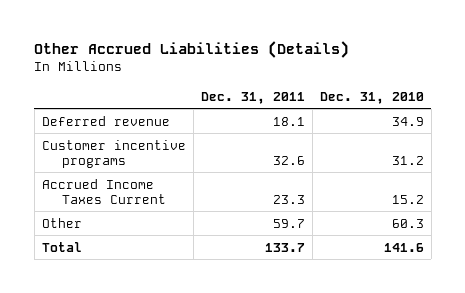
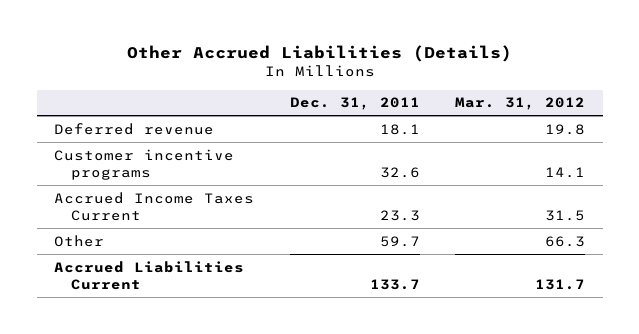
- | Dec. 31, 2011 | Dec. 31, 2010
+ | Dec. 31, 2011 | Mar. 31, 2012
- Total | 133.7 | 141.6
+ Accrued Liabilities Current | 133.7 | 131.7

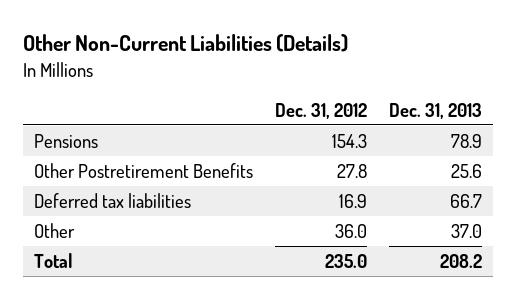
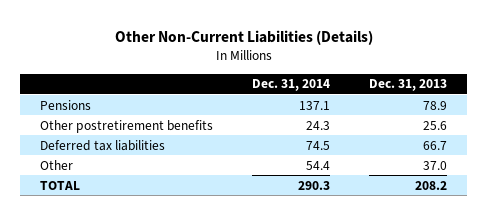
- | Dec. 31, 2012 | Dec. 31, 2013
+ | Dec. 31, 2014 | Dec. 31, 2013
- Other Postretirement Benefits | 27.8 | 25.6
+ Other postretirement benefits | 24.3 | 25.6
- Total | 235.0 | 208.2
+ TOTAL | 290.3 | 208.2

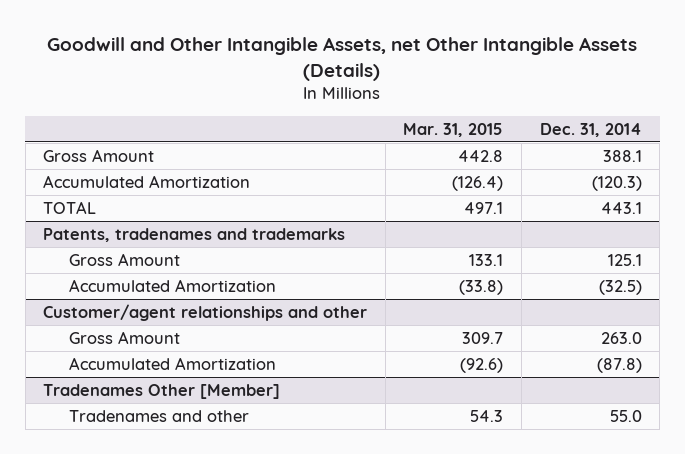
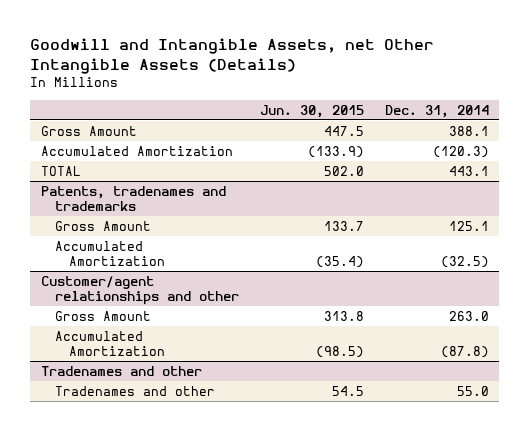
- Goodwill and Other Intangible Assets, net Other Intangible Assets (Details)
+ Goodwill and Intangible Assets, net Other Intangible Assets (Details)
- | Mar. 31, 2015 | Dec. 31, 2014
+ | Jun. 30, 2015 | Dec. 31, 2014
- Tradenames Other [Member]
+ Tradenames and other

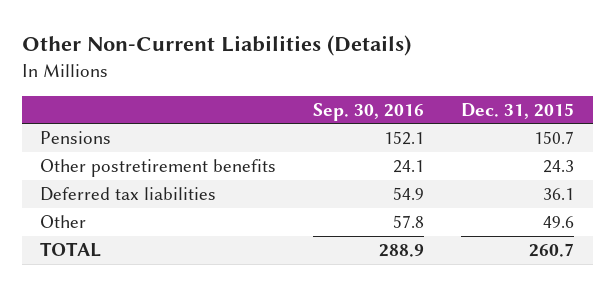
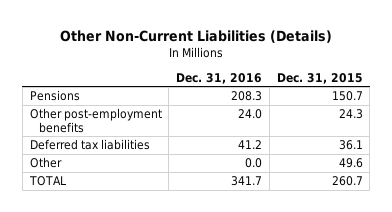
- | Sep. 30, 2016 | Dec. 31, 2015
+ | Dec. 31, 2016 | Dec. 31, 2015
- Other postretirement benefits | 24.1 | 24.3
+ Other post-employment benefits | 24.0 | 24.3

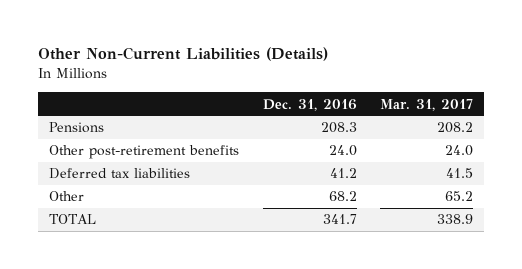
- | Dec. 31, 2016 | Dec. 31, 2015
+ | Dec. 31, 2016 | Mar. 31, 2017
- Other post-employment benefits | 24.0 | 24.3
+ Other post-retirement benefits | 24.0 | 24.0
- Other | 0.0 | 49.6
+ Other | 68.2 | 65.2

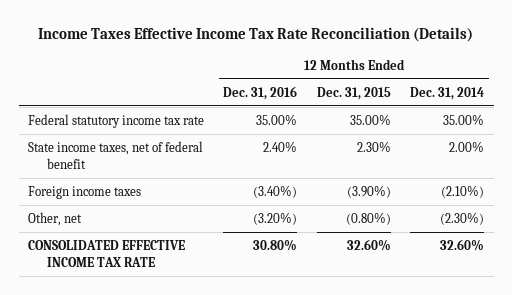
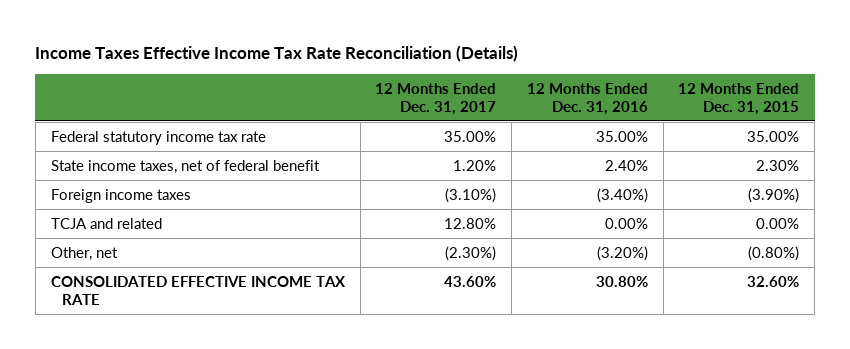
- | 12 Months Ended Dec. 31, 2016 | 12 Months Ended Dec. 31, 2015 | 12 Months Ended Dec. 31, 2014
+ | 12 Months Ended Dec. 31, 2017 | 12 Months Ended Dec. 31, 2016 | 12 Months Ended Dec. 31, 2015
+ TCJA and related | 12.80% | 0.00% | 0.00%

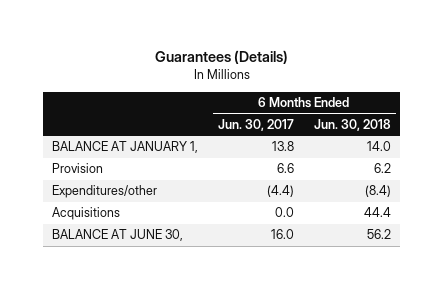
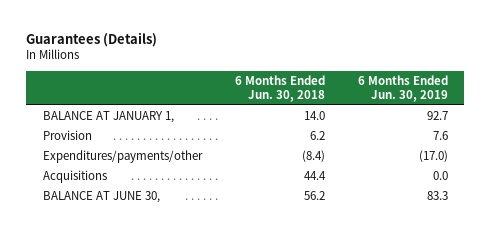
- | 6 Months Ended Jun. 30, 2017 | 6 Months Ended Jun. 30, 2018
+ | 6 Months Ended Jun. 30, 2018 | 6 Months Ended Jun. 30, 2019
- Expenditures/other | (4.4) | (8.4)
+ Expenditures/payments/other | (8.4) | (17.0)

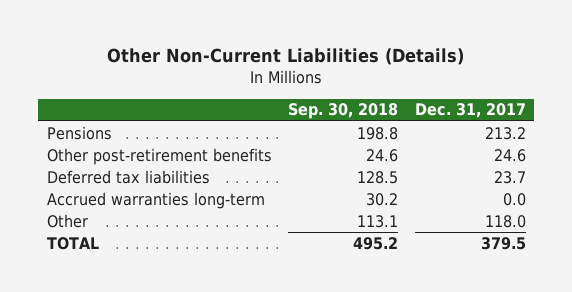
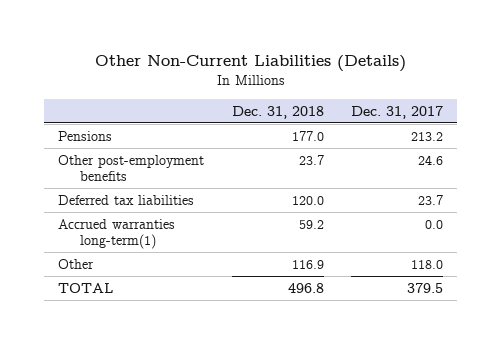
- | Sep. 30, 2018 | Dec. 31, 2017
+ | Dec. 31, 2018 | Dec. 31, 2017
- Other post-retirement benefits | 24.6 | 24.6
+ Other post-employment benefits | 23.7 | 24.6
- Accrued warranties long-term | 30.2 | 0.0
+ Accrued warranties long-term(1) | 59.2 | 0.0

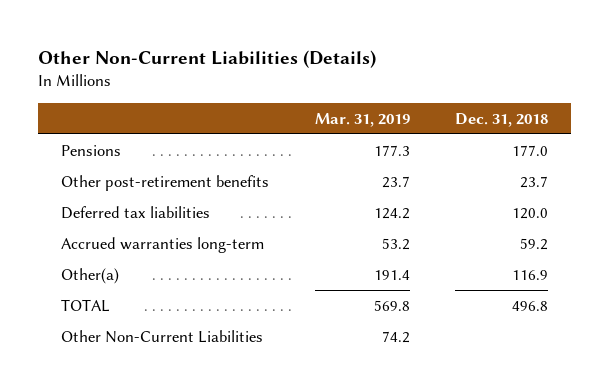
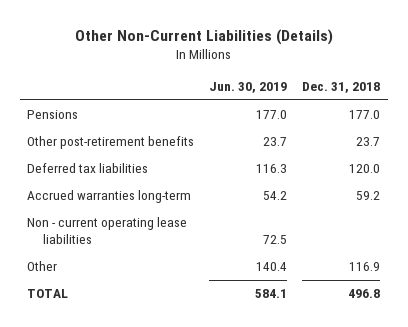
- | Mar. 31, 2019 | Dec. 31, 2018
+ | Jun. 30, 2019 | Dec. 31, 2018
- Other(a) | 191.4 | 116.9
+ Non - current operating lease liabilities | 72.5 |
+ Other | 140.4 | 116.9
- Other Non-Current Liabilities | 74.2 |

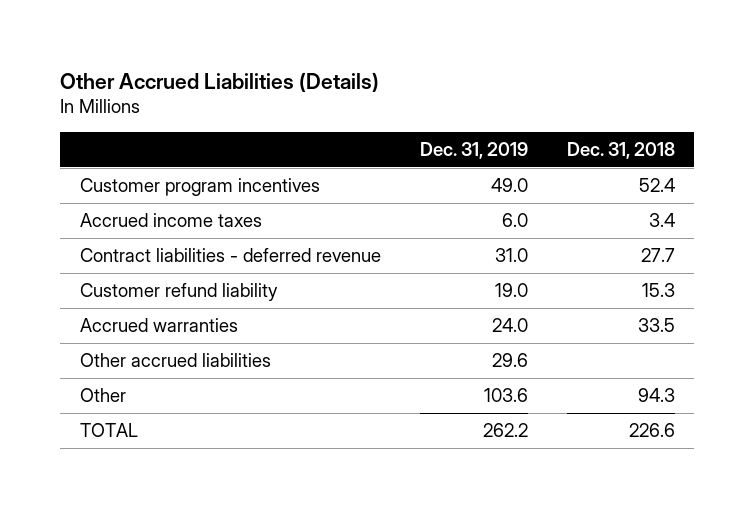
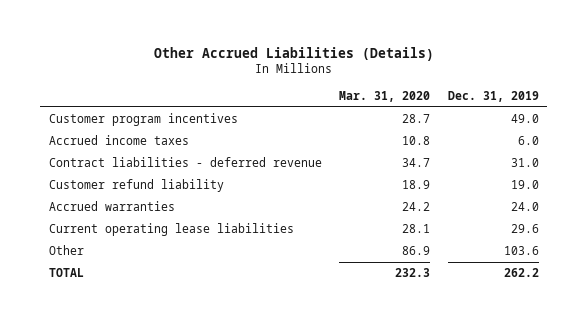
- | Dec. 31, 2019 | Dec. 31, 2018
+ | Mar. 31, 2020 | Dec. 31, 2019
- Other accrued liabilities | 29.6 |
+ Current operating lease liabilities | 28.1 | 29.6

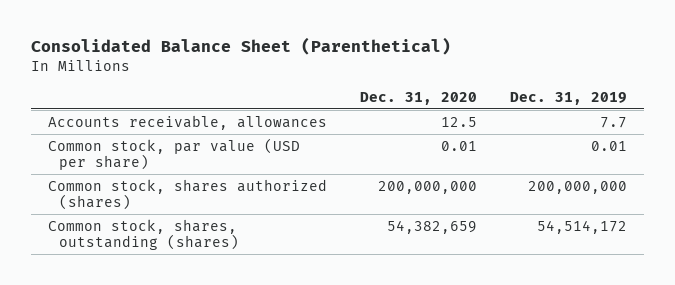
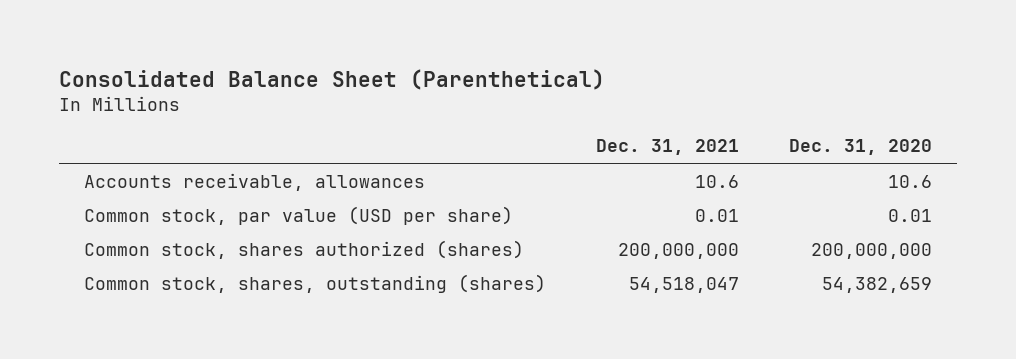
- | Dec. 31, 2020 | Dec. 31, 2019
+ | Dec. 31, 2021 | Dec. 31, 2020
- Accounts receivable, allowances | 12.5 | 7.7
+ Accounts receivable, allowances | 10.6 | 10.6

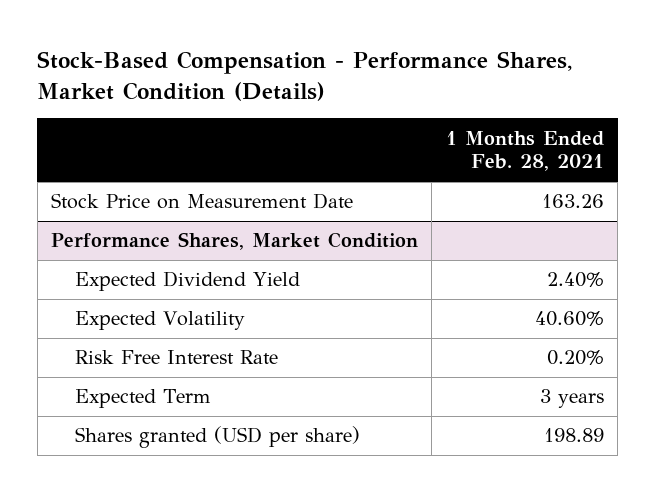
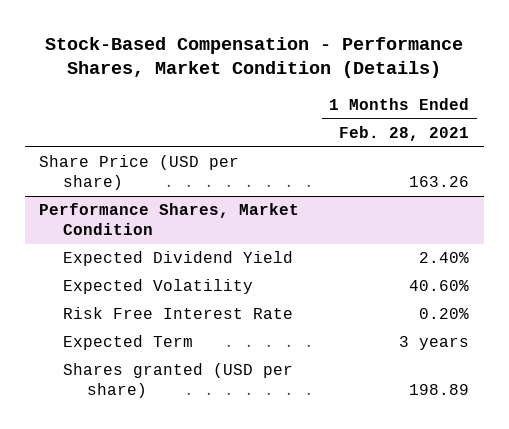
- Stock Price on Measurement Date | 163.26
+ Share Price (USD per share) | 163.26

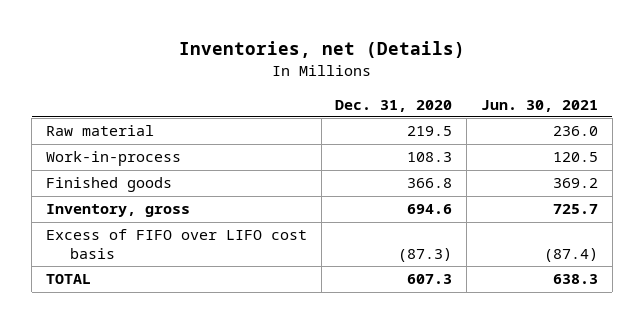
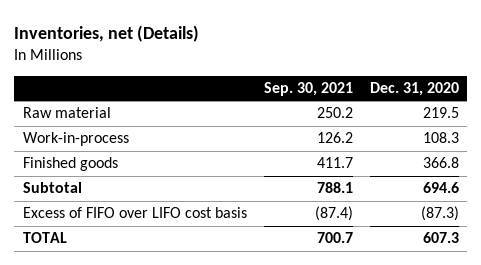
- | Dec. 31, 2020 | Jun. 30, 2021
+ | Sep. 30, 2021 | Dec. 31, 2020
- Inventory, gross | 694.6 | 725.7
+ Subtotal | 788.1 | 694.6

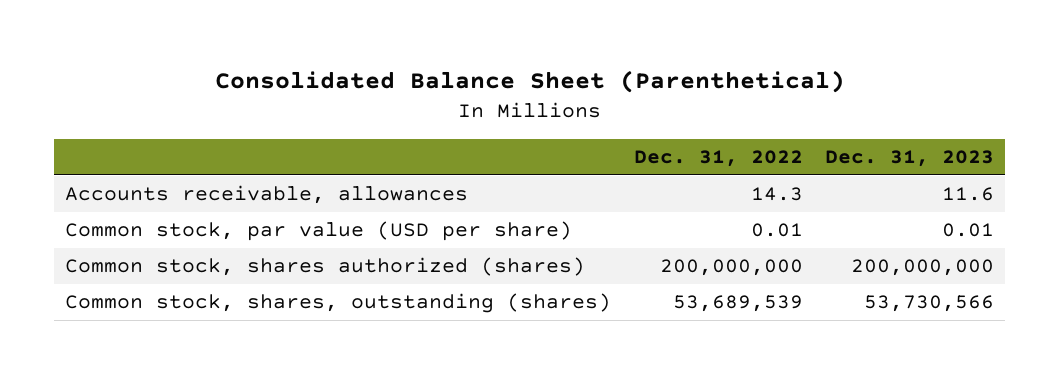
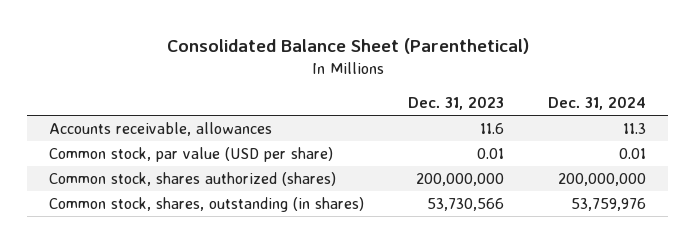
- | Dec. 31, 2022 | Dec. 31, 2023
+ | Dec. 31, 2023 | Dec. 31, 2024
- Common stock, shares, outstanding (shares) | 53,689,539 | 53,730,566
+ Common stock, shares, outstanding (in shares) | 53,730,566 | 53,759,976

